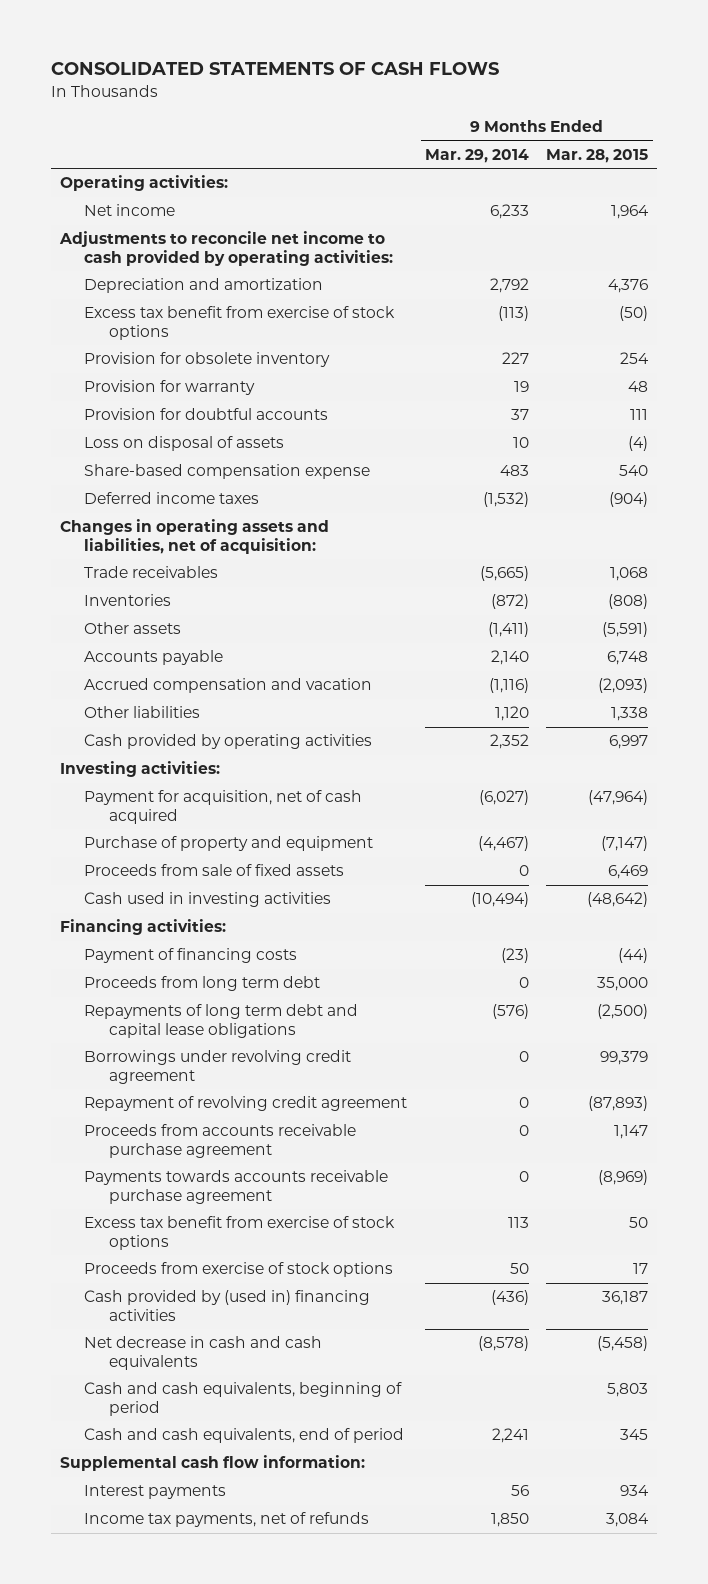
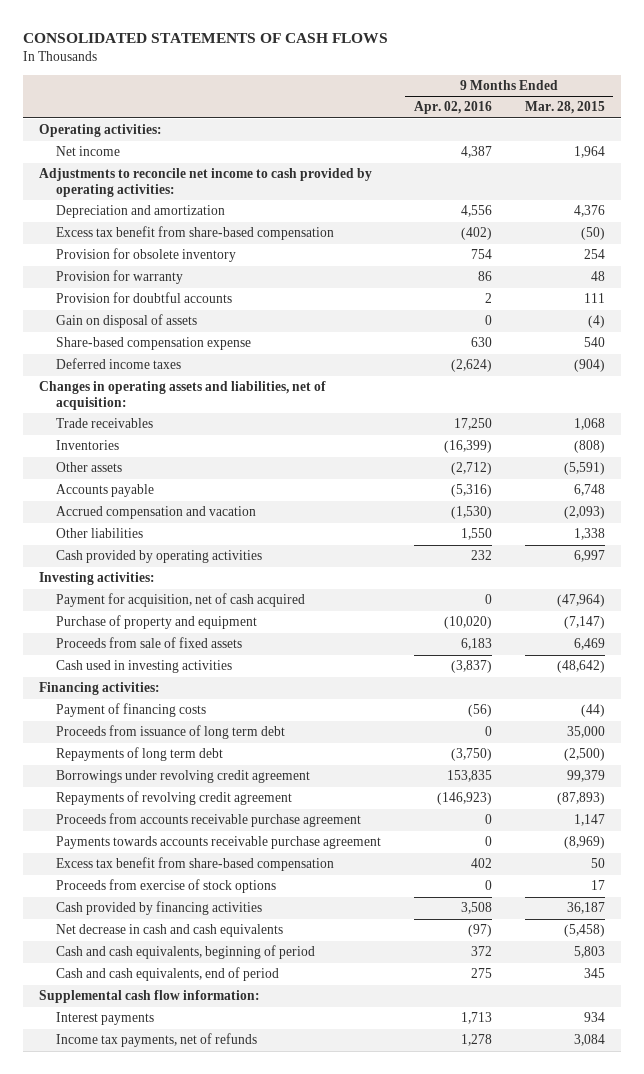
- | 9 Months Ended Mar. 29, 2014 | 9 Months Ended Mar. 28, 2015
+ | 9 Months Ended Apr. 02, 2016 | 9 Months Ended Mar. 28, 2015
- Excess tax benefit from exercise of stock options | (113) | (50)
+ Excess tax benefit from share-based compensation | (402) | (50)
- Loss on disposal of assets | 10 | (4)
+ Gain on disposal of assets | 0 | (4)
- Proceeds from long term debt | 0 | 35,000
- Repayments of long term debt and capital lease obligations | (576) | (2,500)
+ Proceeds from issuance of long term debt | 0 | 35,000
+ Repayments of long term debt | (3,750) | (2,500)
- Repayment of revolving credit agreement | 0 | (87,893)
+ Repayments of revolving credit agreement | (146,923) | (87,893)
- Excess tax benefit from exercise of stock options | 113 | 50
+ Excess tax benefit from share-based compensation | 402 | 50
- Cash provided by (used in) financing activities | (436) | 36,187
+ Cash provided by financing activities | 3,508 | 36,187

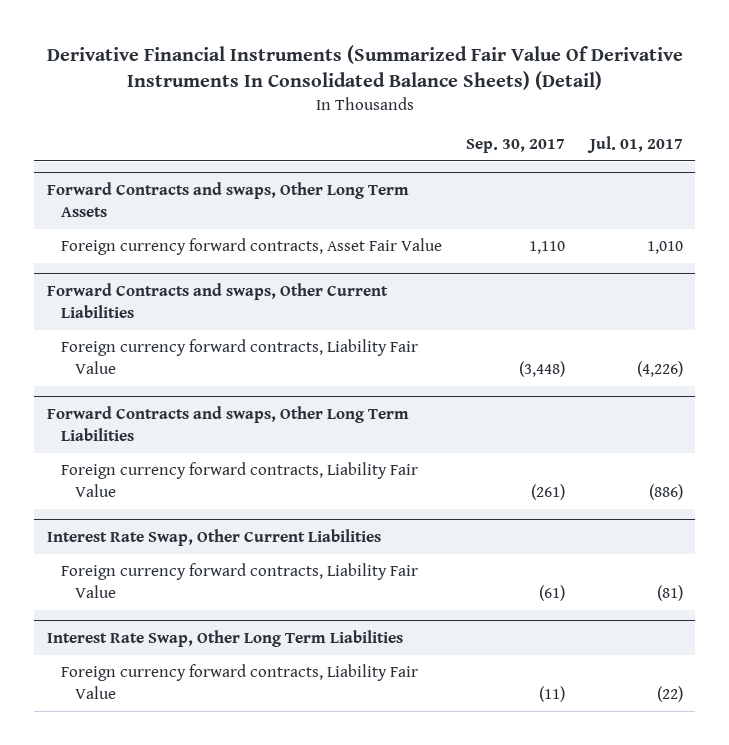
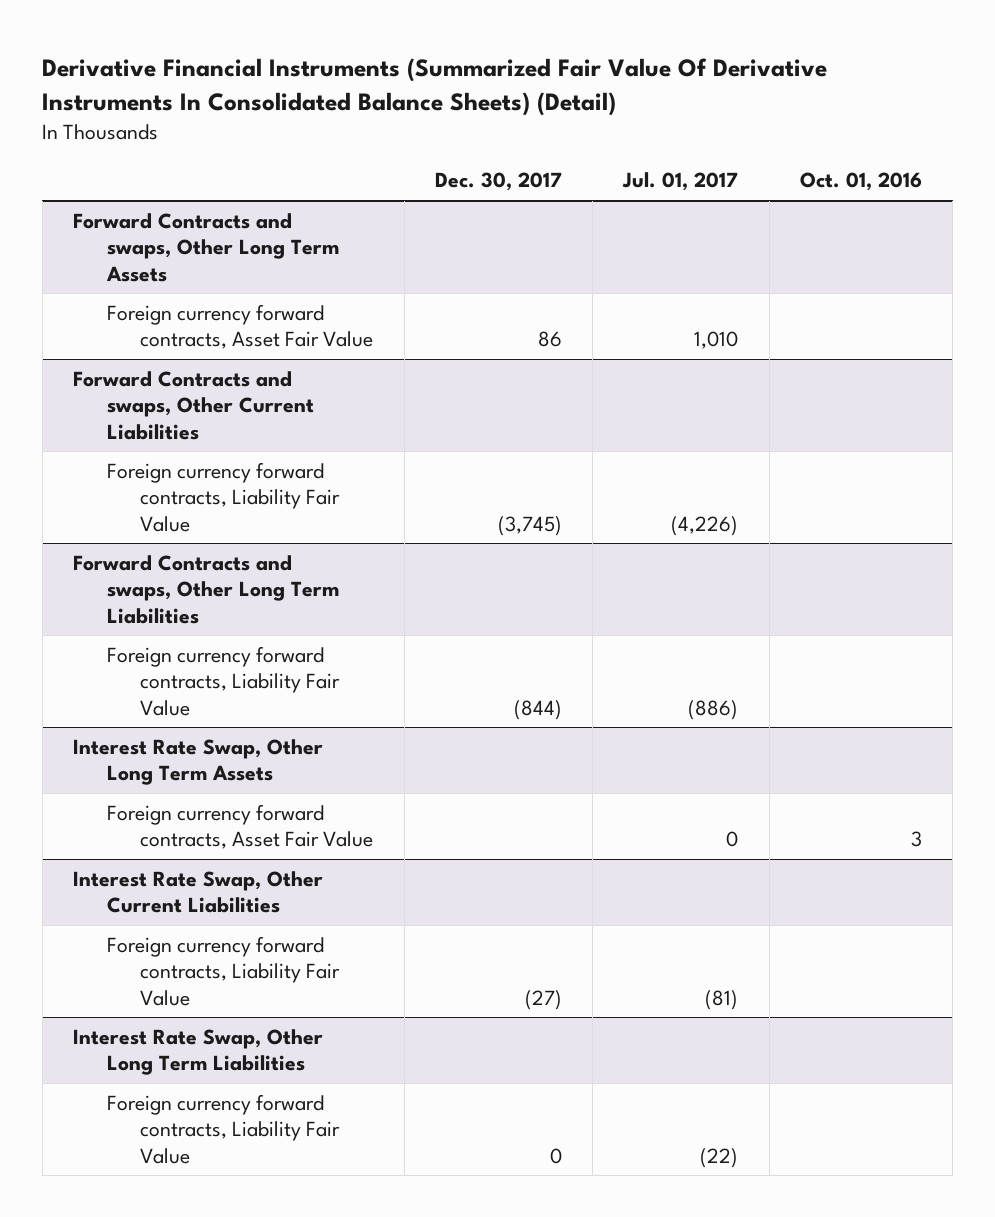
- | Sep. 30, 2017 | Jul. 01, 2017
+ | Dec. 30, 2017 | Jul. 01, 2017 | Oct. 01, 2016
+ Interest Rate Swap, Other Long Term Assets
+ Foreign currency forward contracts, Asset Fair Value | | 0 | 3

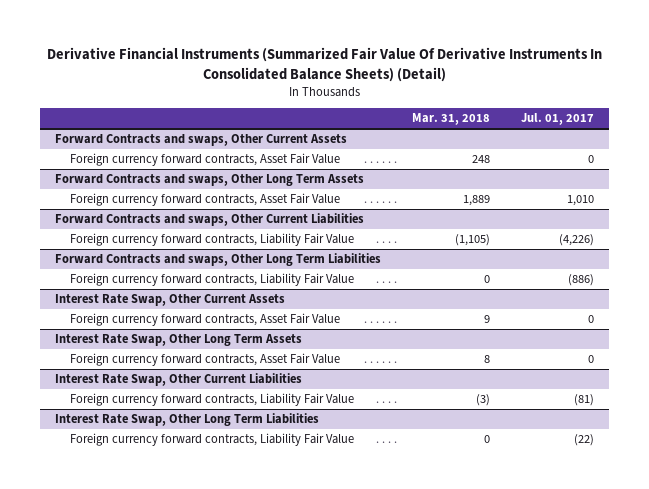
- | Dec. 30, 2017 | Jul. 01, 2017 | Oct. 01, 2016
+ | Mar. 31, 2018 | Jul. 01, 2017
+ Forward Contracts and swaps, Other Current Assets
+ Foreign currency forward contracts, Asset Fair Value | 248 | 0
+ Interest Rate Swap, Other Current Assets
+ Foreign currency forward contracts, Asset Fair Value | 9 | 0

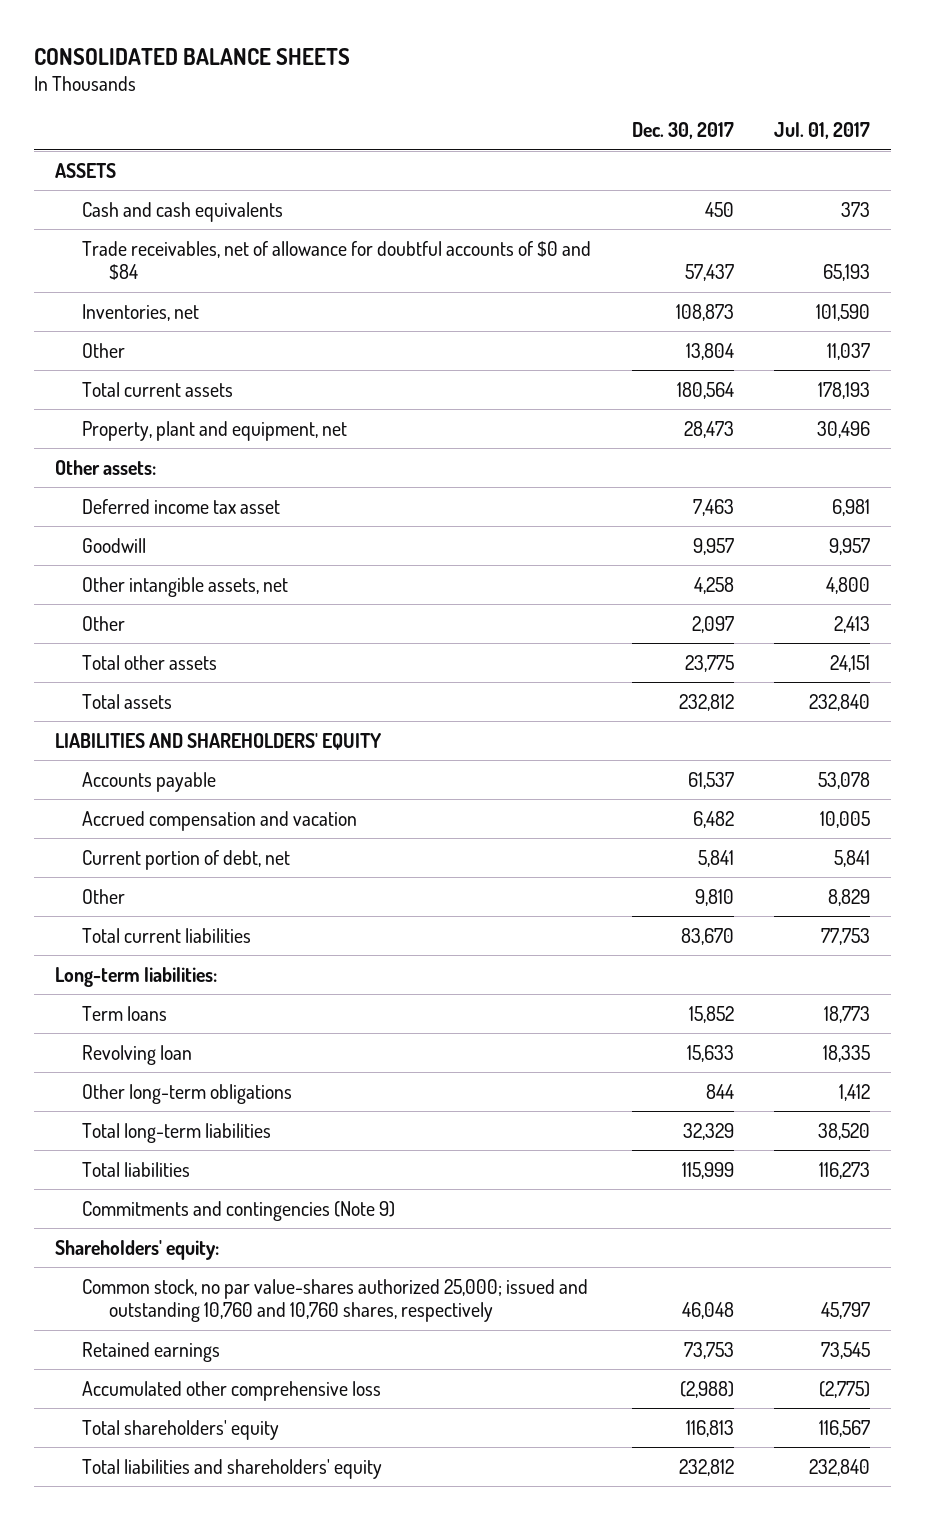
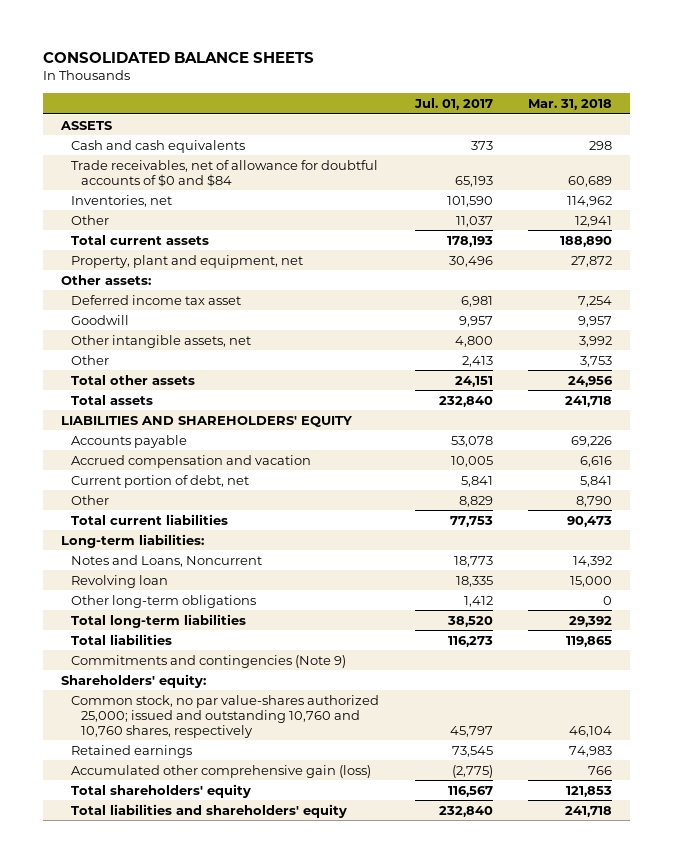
- | Dec. 30, 2017 | Jul. 01, 2017
+ | Jul. 01, 2017 | Mar. 31, 2018
- Term loans | 15,852 | 18,773
+ Notes and Loans, Noncurrent | 18,773 | 14,392
- Accumulated other comprehensive loss | (2,988) | (2,775)
+ Accumulated other comprehensive gain (loss) | (2,775) | 766

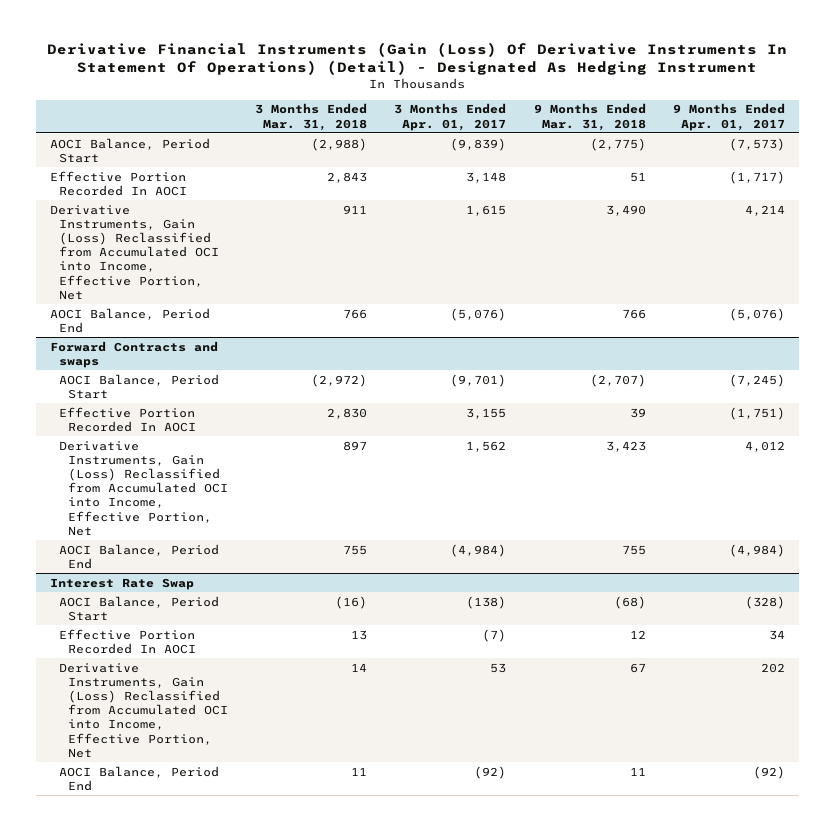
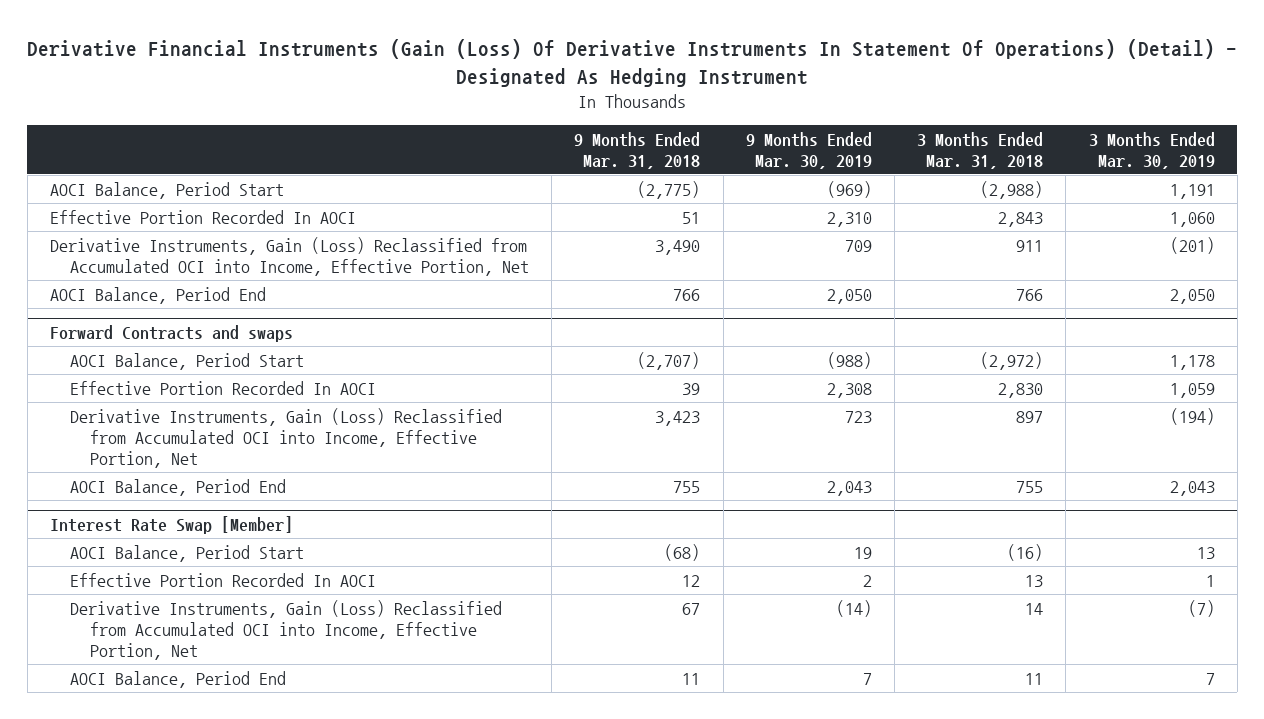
- | 3 Months Ended Mar. 31, 2018 | 3 Months Ended Apr. 01, 2017 | 9 Months Ended Mar. 31, 2018 | 9 Months Ended Apr. 01, 2017
+ | 9 Months Ended Mar. 31, 2018 | 9 Months Ended Mar. 30, 2019 | 3 Months Ended Mar. 31, 2018 | 3 Months Ended Mar. 30, 2019
- Interest Rate Swap
+ Interest Rate Swap [Member]

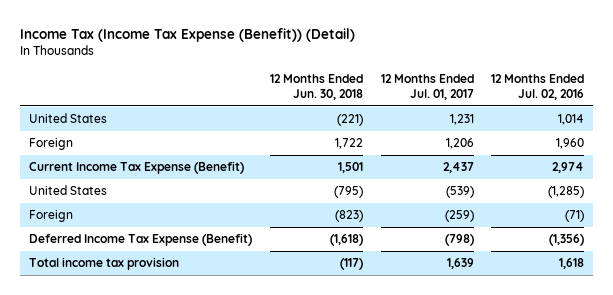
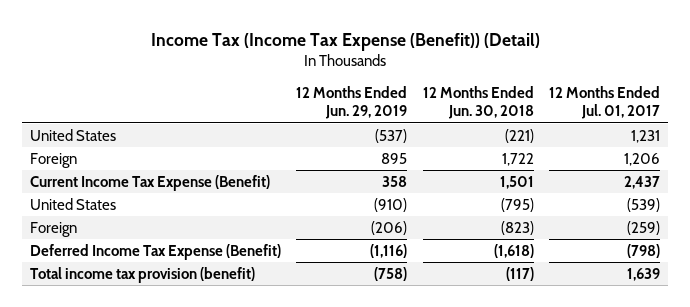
- | 12 Months Ended Jun. 30, 2018 | 12 Months Ended Jul. 01, 2017 | 12 Months Ended Jul. 02, 2016
+ | 12 Months Ended Jun. 29, 2019 | 12 Months Ended Jun. 30, 2018 | 12 Months Ended Jul. 01, 2017
- Total income tax provision | (117) | 1,639 | 1,618
+ Total income tax provision (benefit) | (758) | (117) | 1,639

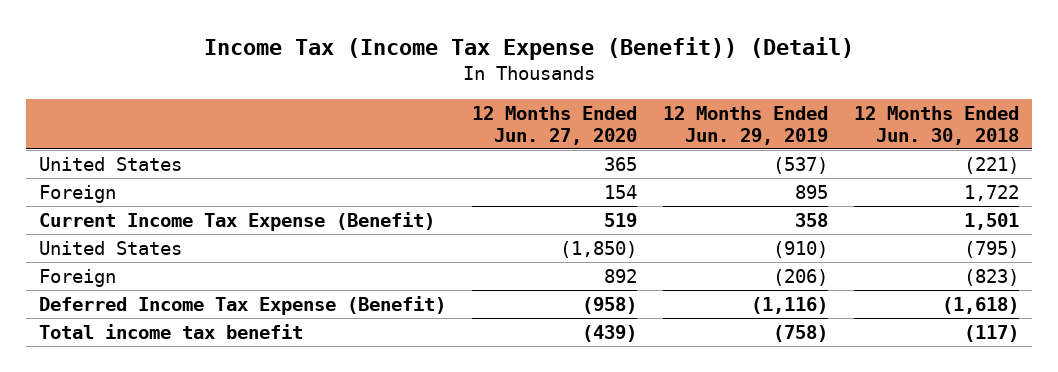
- | 12 Months Ended Jun. 29, 2019 | 12 Months Ended Jun. 30, 2018 | 12 Months Ended Jul. 01, 2017
+ | 12 Months Ended Jun. 27, 2020 | 12 Months Ended Jun. 29, 2019 | 12 Months Ended Jun. 30, 2018
- Total income tax provision (benefit) | (758) | (117) | 1,639
+ Total income tax benefit | (439) | (758) | (117)

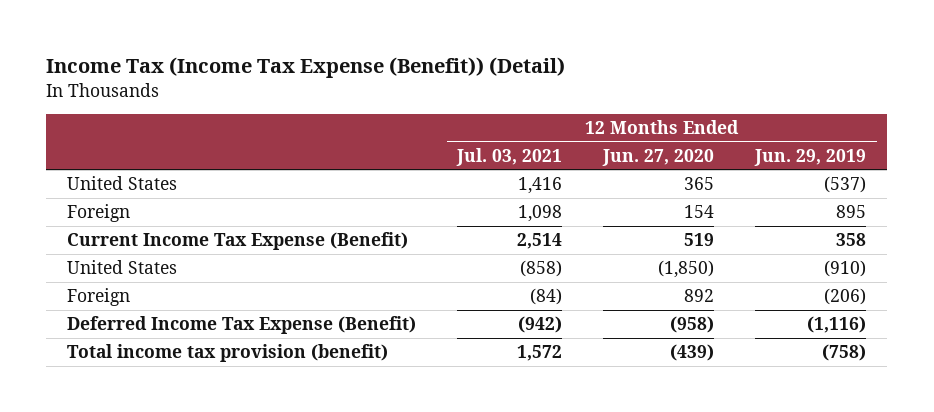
- | 12 Months Ended Jun. 27, 2020 | 12 Months Ended Jun. 29, 2019 | 12 Months Ended Jun. 30, 2018
+ | 12 Months Ended Jul. 03, 2021 | 12 Months Ended Jun. 27, 2020 | 12 Months Ended Jun. 29, 2019
- Total income tax benefit | (439) | (758) | (117)
+ Total income tax provision (benefit) | 1,572 | (439) | (758)

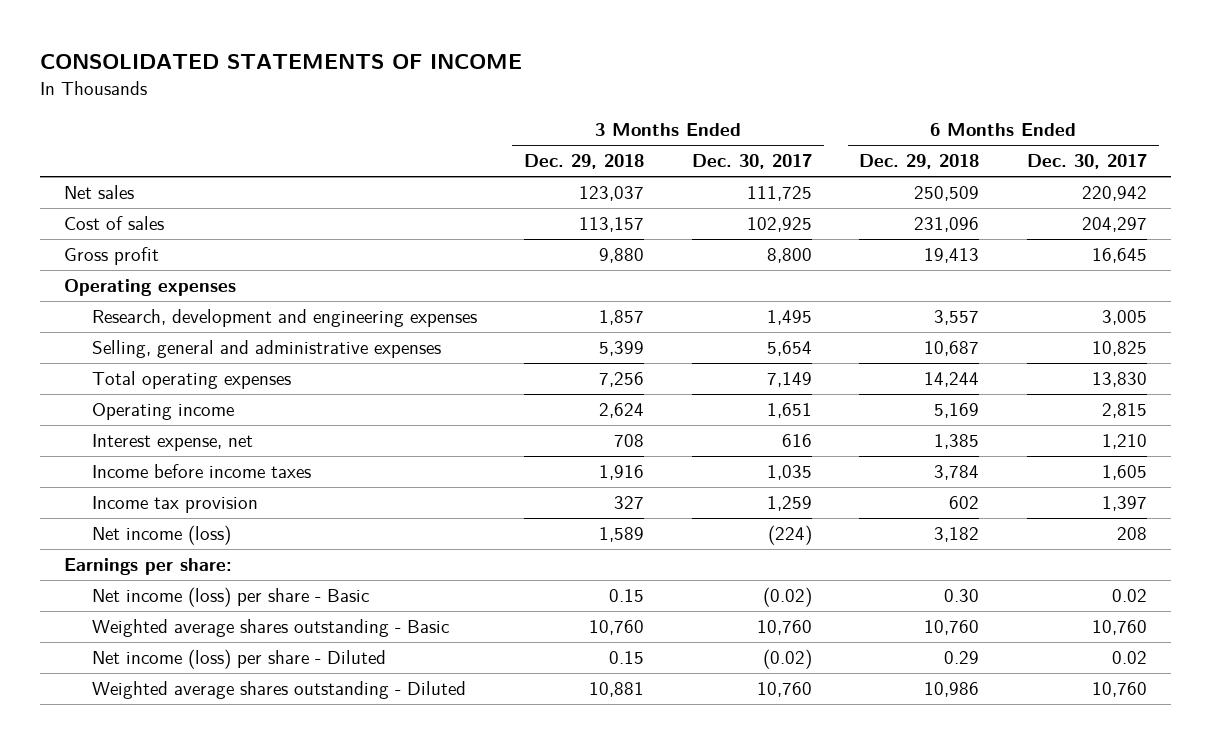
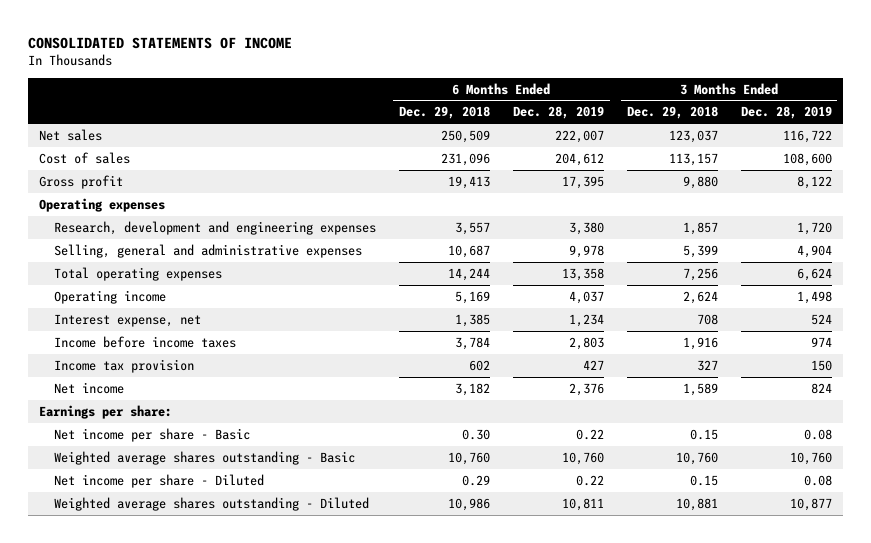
- | 3 Months Ended Dec. 29, 2018 | 3 Months Ended Dec. 30, 2017 | 6 Months Ended Dec. 29, 2018 | 6 Months Ended Dec. 30, 2017
+ | 6 Months Ended Dec. 29, 2018 | 6 Months Ended Dec. 28, 2019 | 3 Months Ended Dec. 29, 2018 | 3 Months Ended Dec. 28, 2019
- Net income (loss) | 1,589 | (224) | 3,182 | 208
+ Net income | 3,182 | 2,376 | 1,589 | 824
- Net income (loss) per share - Basic | 0.15 | (0.02) | 0.30 | 0.02
+ Net income per share - Basic | 0.30 | 0.22 | 0.15 | 0.08
- Net income (loss) per share - Diluted | 0.15 | (0.02) | 0.29 | 0.02
+ Net income per share - Diluted | 0.29 | 0.22 | 0.15 | 0.08

